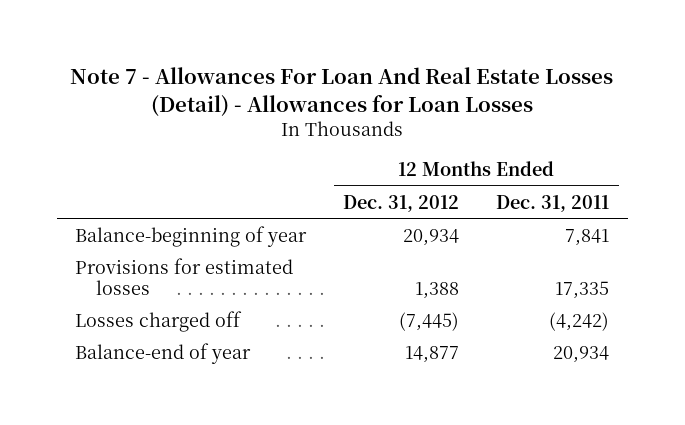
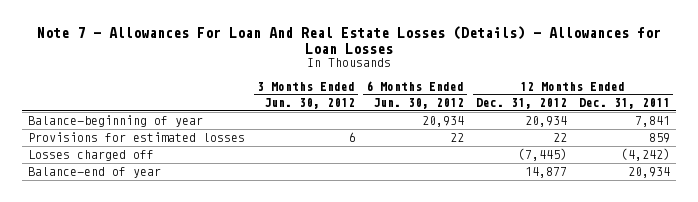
- Note 7 - Allowances For Loan And Real Estate Losses (Detail) - Allowances for Loan Losses
+ Note 7 - Allowances For Loan And Real Estate Losses (Details) - Allowances for Loan Losses
- | 12 Months Ended Dec. 31, 2012 | 12 Months Ended Dec. 31, 2011
+ | 3 Months Ended Jun. 30, 2012 | 6 Months Ended Jun. 30, 2012 | 12 Months Ended Dec. 31, 2012 | 12 Months Ended Dec. 31, 2011
- Provisions for estimated losses | 1,388 | 17,335
+ Provisions for estimated losses | 6 | 22 | 22 | 859

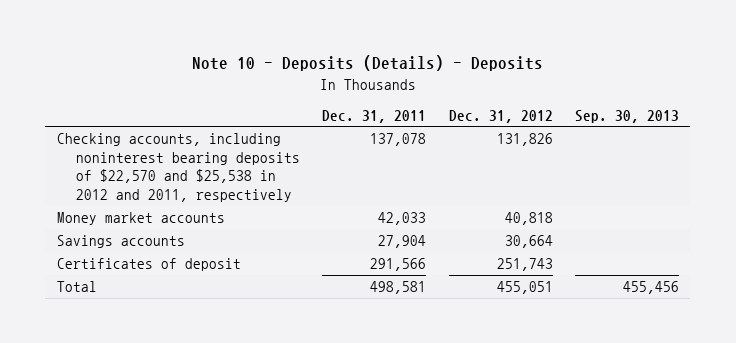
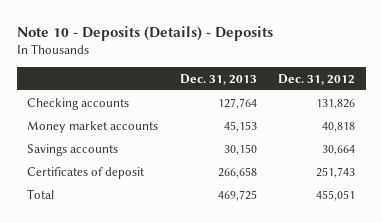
- | Dec. 31, 2011 | Dec. 31, 2012 | Sep. 30, 2013
+ | Dec. 31, 2013 | Dec. 31, 2012
- Checking accounts, including noninterest bearing deposits of $22,570 and $25,538 in 2012 and 2011, respectively | 137,078 | 131,826 |
+ Checking accounts | 127,764 | 131,826

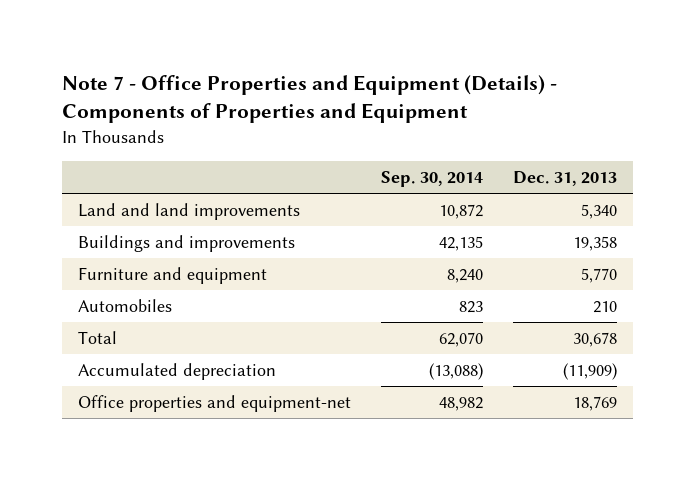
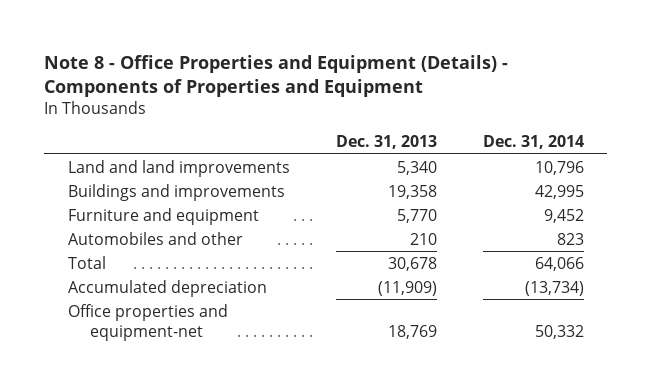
- Note 7 - Office Properties and Equipment (Details) - Components of Properties and Equipment
+ Note 8 - Office Properties and Equipment (Details) - Components of Properties and Equipment
- | Sep. 30, 2014 | Dec. 31, 2013
+ | Dec. 31, 2013 | Dec. 31, 2014
- Automobiles | 823 | 210
+ Automobiles and other | 210 | 823

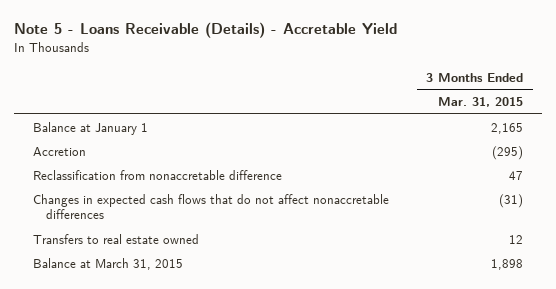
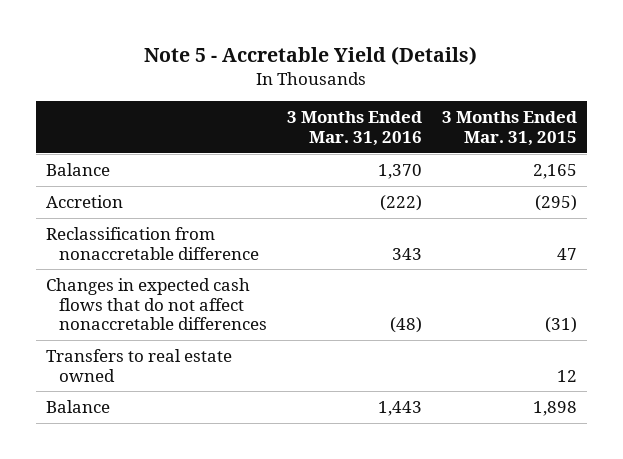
- Note 5 - Loans Receivable (Details) - Accretable Yield
+ Note 5 - Accretable Yield (Details)
- | 3 Months Ended Mar. 31, 2015
+ | 3 Months Ended Mar. 31, 2016 | 3 Months Ended Mar. 31, 2015
- Balance at January 1 | 2,165
+ Balance | 1,370 | 2,165
- Balance at March 31, 2015 | 1,898
+ Balance | 1,443 | 1,898

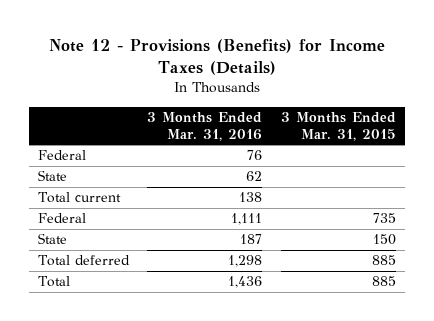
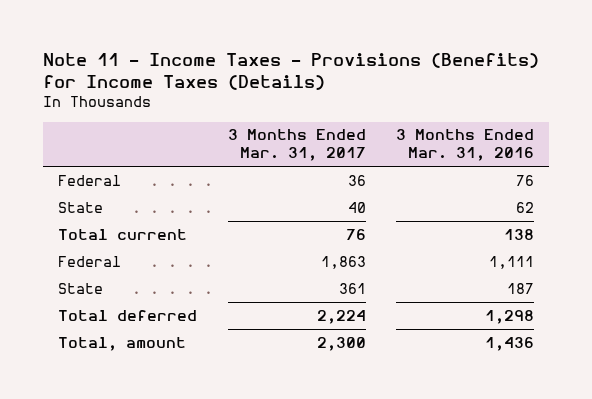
- Note 12 - Provisions (Benefits) for Income Taxes (Details)
+ Note 11 - Income Taxes - Provisions (Benefits) for Income Taxes (Details)
- | 3 Months Ended Mar. 31, 2016 | 3 Months Ended Mar. 31, 2015
+ | 3 Months Ended Mar. 31, 2017 | 3 Months Ended Mar. 31, 2016
- Total | 1,436 | 885
+ Total, amount | 2,300 | 1,436

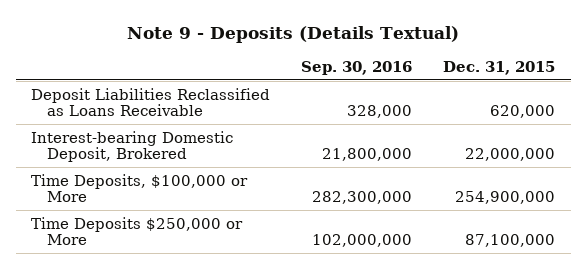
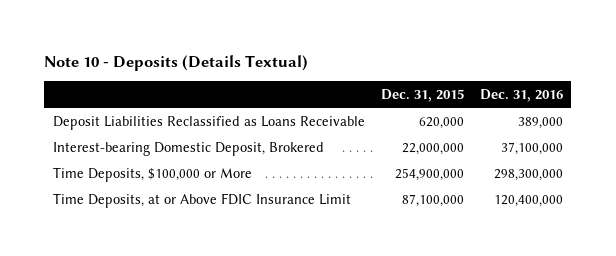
- Note 9 - Deposits (Details Textual)
+ Note 10 - Deposits (Details Textual)
- | Sep. 30, 2016 | Dec. 31, 2015
+ | Dec. 31, 2015 | Dec. 31, 2016
- Time Deposits $250,000 or More | 102,000,000 | 87,100,000
+ Time Deposits, at or Above FDIC Insurance Limit | 87,100,000 | 120,400,000

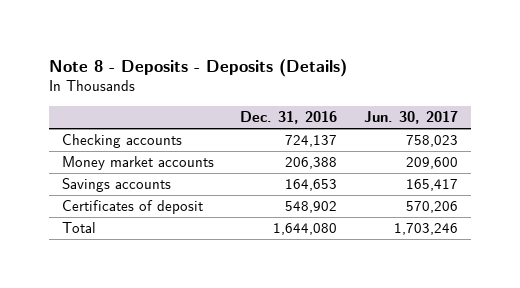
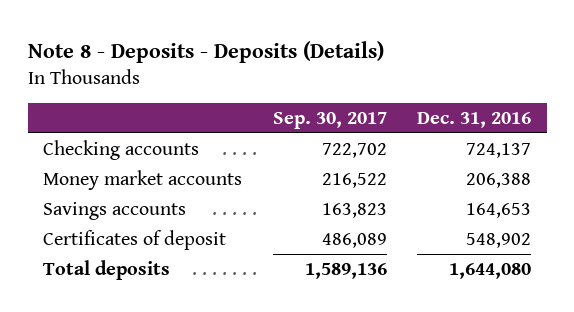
- | Dec. 31, 2016 | Jun. 30, 2017
+ | Sep. 30, 2017 | Dec. 31, 2016
- Total | 1,644,080 | 1,703,246
+ Total deposits | 1,589,136 | 1,644,080

